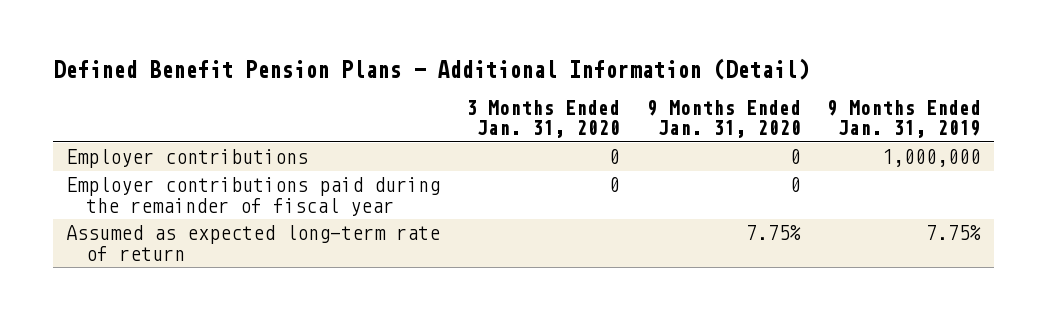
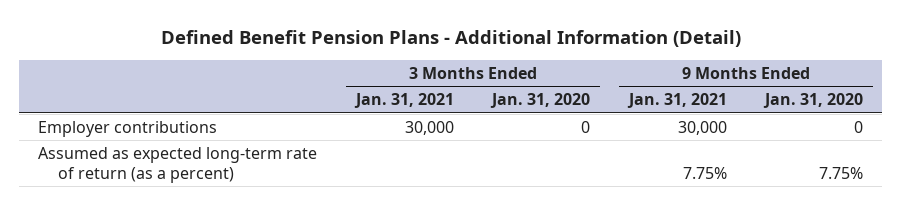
- | 3 Months Ended Jan. 31, 2020 | 9 Months Ended Jan. 31, 2020 | 9 Months Ended Jan. 31, 2019
+ | 3 Months Ended Jan. 31, 2021 | 3 Months Ended Jan. 31, 2020 | 9 Months Ended Jan. 31, 2021 | 9 Months Ended Jan. 31, 2020
- Employer contributions paid during the remainder of fiscal year | 0 | 0 |
- Assumed as expected long-term rate of return | | 7.75% | 7.75%
+ Assumed as expected long-term rate of return (as a percent) | | | 7.75% | 7.75%

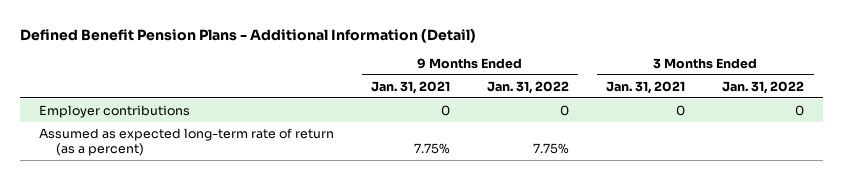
- | 3 Months Ended Jan. 31, 2021 | 3 Months Ended Jan. 31, 2020 | 9 Months Ended Jan. 31, 2021 | 9 Months Ended Jan. 31, 2020
+ | 9 Months Ended Jan. 31, 2021 | 9 Months Ended Jan. 31, 2022 | 3 Months Ended Jan. 31, 2021 | 3 Months Ended Jan. 31, 2022
- Employer contributions | 30,000 | 0 | 30,000 | 0
+ Employer contributions | 0 | 0 | 0 | 0

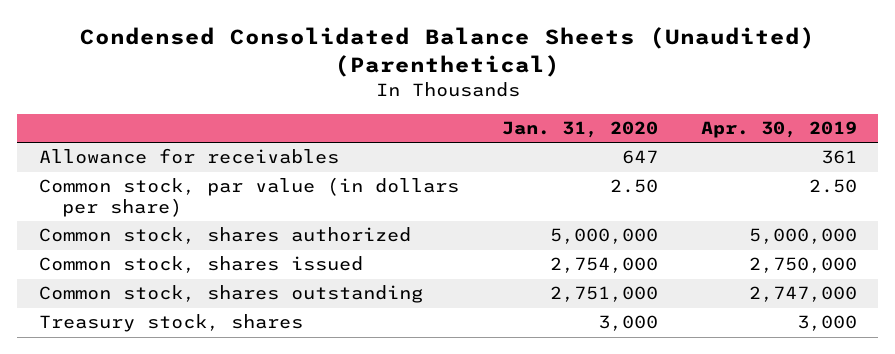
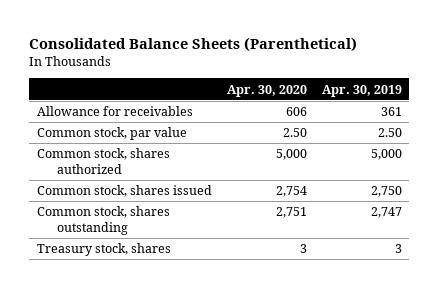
- Condensed Consolidated Balance Sheets (Unaudited) (Parenthetical)
+ Consolidated Balance Sheets (Parenthetical)
- | Jan. 31, 2020 | Apr. 30, 2019
+ | Apr. 30, 2020 | Apr. 30, 2019
- Common stock, par value (in dollars per share) | 2.50 | 2.50
- Common stock, shares authorized | 5,000,000 | 5,000,000
- Common stock, shares issued | 2,754,000 | 2,750,000
- Common stock, shares outstanding | 2,751,000 | 2,747,000
- Treasury stock, shares | 3,000 | 3,000
+ Common stock, par value | 2.50 | 2.50
+ Common stock, shares authorized | 5,000 | 5,000
+ Common stock, shares issued | 2,754 | 2,750
+ Common stock, shares outstanding | 2,751 | 2,747
+ Treasury stock, shares | 3 | 3

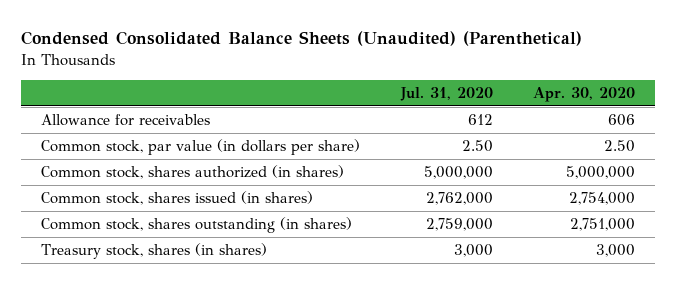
- Consolidated Balance Sheets (Parenthetical)
+ Condensed Consolidated Balance Sheets (Unaudited) (Parenthetical)
- | Apr. 30, 2020 | Apr. 30, 2019
+ | Jul. 31, 2020 | Apr. 30, 2020
- Common stock, par value | 2.50 | 2.50
- Common stock, shares authorized | 5,000 | 5,000
- Common stock, shares issued | 2,754 | 2,750
- Common stock, shares outstanding | 2,751 | 2,747
- Treasury stock, shares | 3 | 3
+ Common stock, par value (in dollars per share) | 2.50 | 2.50
+ Common stock, shares authorized (in shares) | 5,000,000 | 5,000,000
+ Common stock, shares issued (in shares) | 2,762,000 | 2,754,000
+ Common stock, shares outstanding (in shares) | 2,759,000 | 2,751,000
+ Treasury stock, shares (in shares) | 3,000 | 3,000

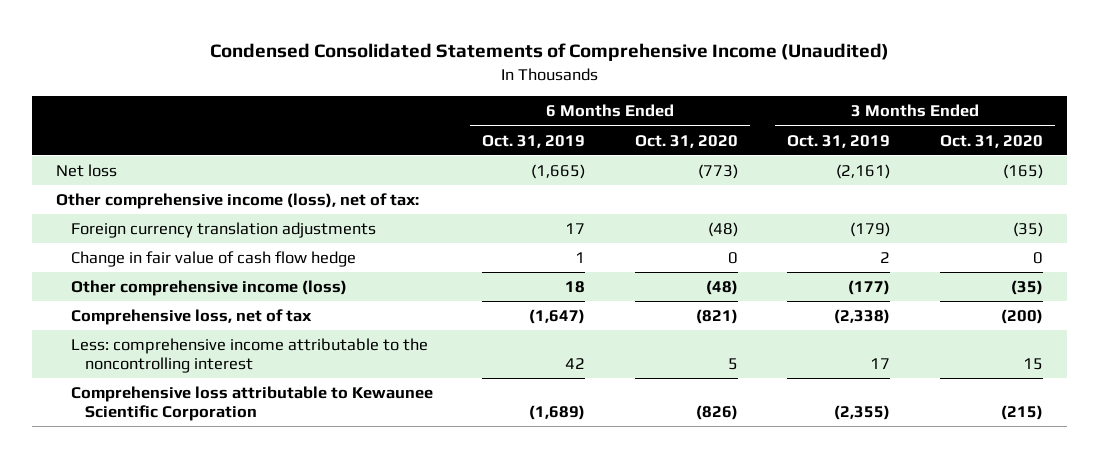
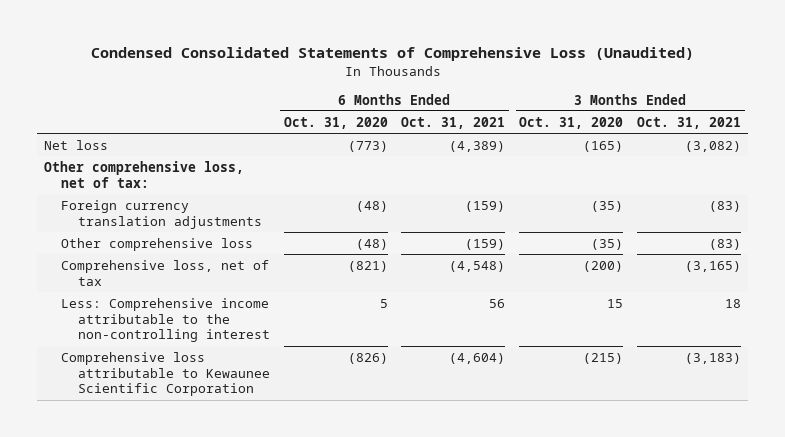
- Condensed Consolidated Statements of Comprehensive Income (Unaudited)
+ Condensed Consolidated Statements of Comprehensive Loss (Unaudited)
- | 6 Months Ended Oct. 31, 2019 | 6 Months Ended Oct. 31, 2020 | 3 Months Ended Oct. 31, 2019 | 3 Months Ended Oct. 31, 2020
+ | 6 Months Ended Oct. 31, 2020 | 6 Months Ended Oct. 31, 2021 | 3 Months Ended Oct. 31, 2020 | 3 Months Ended Oct. 31, 2021
- Other comprehensive income (loss), net of tax:
+ Other comprehensive loss, net of tax:
- Change in fair value of cash flow hedge | 1 | 0 | 2 | 0
- Other comprehensive income (loss) | 18 | (48) | (177) | (35)
+ Other comprehensive loss | (48) | (159) | (35) | (83)
- Less: comprehensive income attributable to the noncontrolling interest | 42 | 5 | 17 | 15
+ Less: Comprehensive income attributable to the non-controlling interest | 5 | 56 | 15 | 18

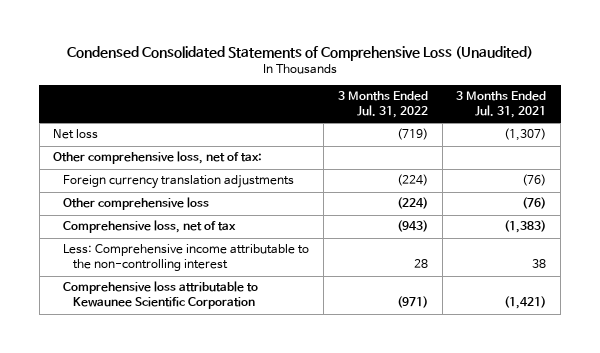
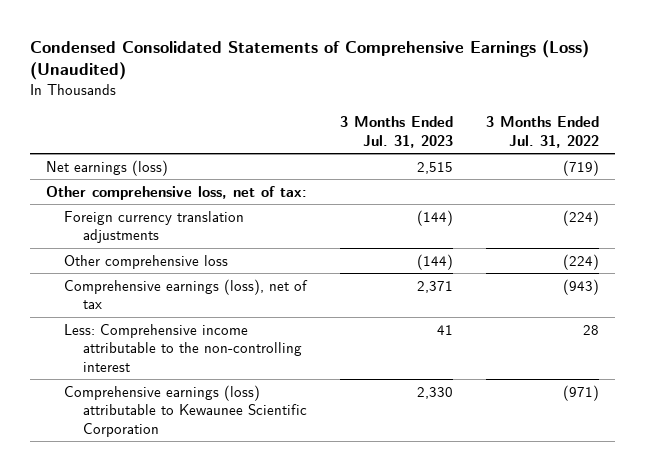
- Condensed Consolidated Statements of Comprehensive Loss (Unaudited)
+ Condensed Consolidated Statements of Comprehensive Earnings (Loss) (Unaudited)
- | 3 Months Ended Jul. 31, 2022 | 3 Months Ended Jul. 31, 2021
+ | 3 Months Ended Jul. 31, 2023 | 3 Months Ended Jul. 31, 2022
- Net loss | (719) | (1,307)
+ Net earnings (loss) | 2,515 | (719)
- Comprehensive loss, net of tax | (943) | (1,383)
+ Comprehensive earnings (loss), net of tax | 2,371 | (943)
- Comprehensive loss attributable to Kewaunee Scientific Corporation | (971) | (1,421)
+ Comprehensive earnings (loss) attributable to Kewaunee Scientific Corporation | 2,330 | (971)

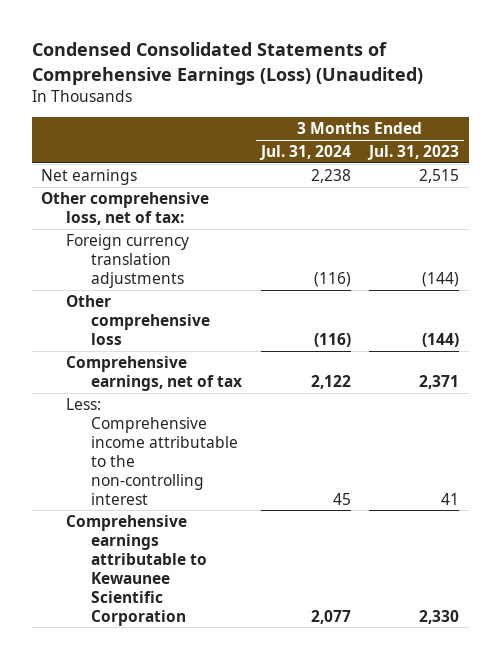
- | 3 Months Ended Jul. 31, 2023 | 3 Months Ended Jul. 31, 2022
+ | 3 Months Ended Jul. 31, 2024 | 3 Months Ended Jul. 31, 2023
- Net earnings (loss) | 2,515 | (719)
+ Net earnings | 2,238 | 2,515
- Comprehensive earnings (loss), net of tax | 2,371 | (943)
+ Comprehensive earnings, net of tax | 2,122 | 2,371
- Comprehensive earnings (loss) attributable to Kewaunee Scientific Corporation | 2,330 | (971)
+ Comprehensive earnings attributable to Kewaunee Scientific Corporation | 2,077 | 2,330

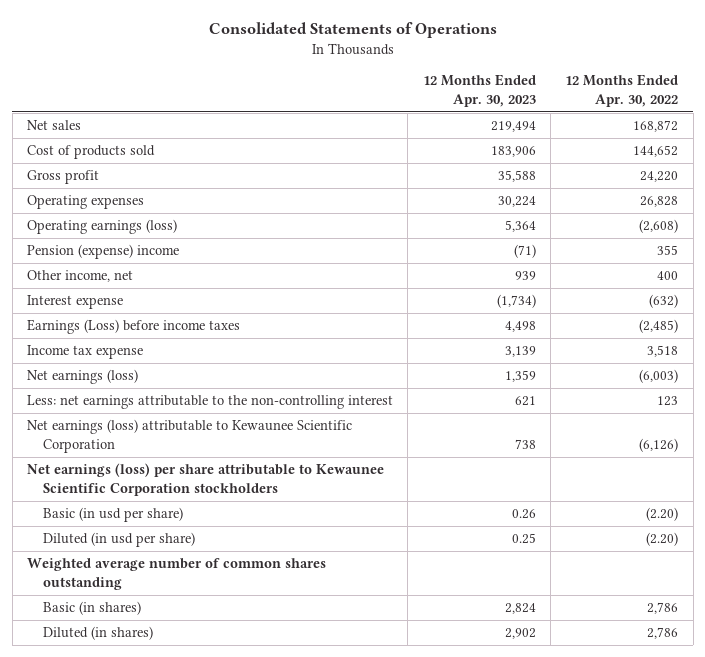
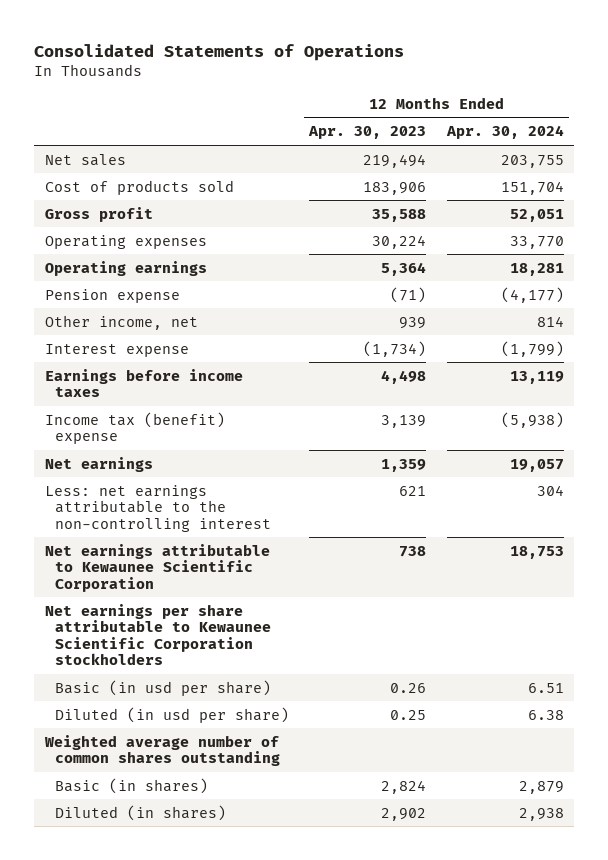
- | 12 Months Ended Apr. 30, 2023 | 12 Months Ended Apr. 30, 2022
+ | 12 Months Ended Apr. 30, 2023 | 12 Months Ended Apr. 30, 2024
- Operating earnings (loss) | 5,364 | (2,608)
- Pension (expense) income | (71) | 355
+ Operating earnings | 5,364 | 18,281
+ Pension expense | (71) | (4,177)
- Earnings (Loss) before income taxes | 4,498 | (2,485)
- Income tax expense | 3,139 | 3,518
- Net earnings (loss) | 1,359 | (6,003)
+ Earnings before income taxes | 4,498 | 13,119
+ Income tax (benefit) expense | 3,139 | (5,938)
+ Net earnings | 1,359 | 19,057
- Net earnings (loss) attributable to Kewaunee Scientific Corporation | 738 | (6,126)
- Net earnings (loss) per share attributable to Kewaunee Scientific Corporation stockholders
+ Net earnings attributable to Kewaunee Scientific Corporation | 738 | 18,753
+ Net earnings per share attributable to Kewaunee Scientific Corporation stockholders

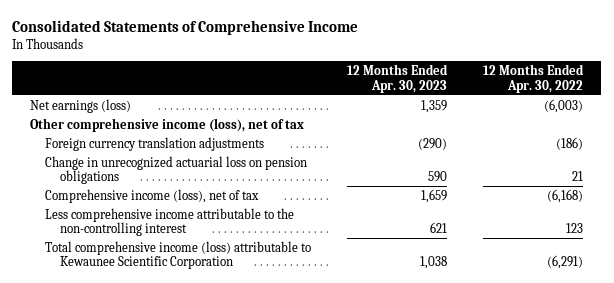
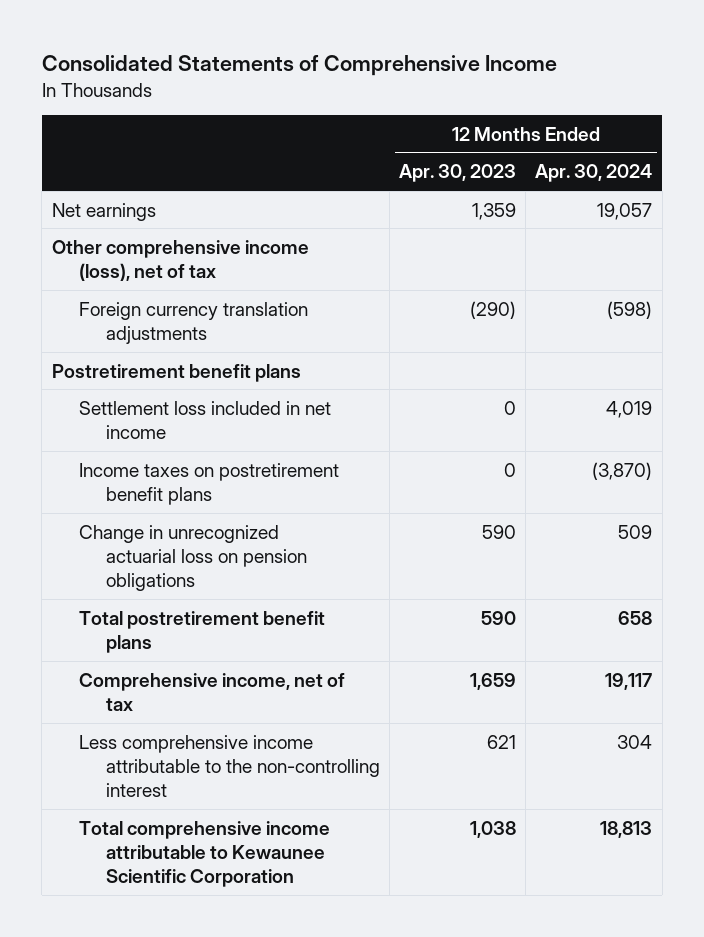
- | 12 Months Ended Apr. 30, 2023 | 12 Months Ended Apr. 30, 2022
+ | 12 Months Ended Apr. 30, 2023 | 12 Months Ended Apr. 30, 2024
- Net earnings (loss) | 1,359 | (6,003)
+ Net earnings | 1,359 | 19,057
+ Postretirement benefit plans
+ Settlement loss included in net income | 0 | 4,019
+ Income taxes on postretirement benefit plans | 0 | (3,870)
- Comprehensive income (loss), net of tax | 1,659 | (6,168)
+ Total postretirement benefit plans | 590 | 658
+ Comprehensive income, net of tax | 1,659 | 19,117
- Total comprehensive income (loss) attributable to Kewaunee Scientific Corporation | 1,038 | (6,291)
+ Total comprehensive income attributable to Kewaunee Scientific Corporation | 1,038 | 18,813

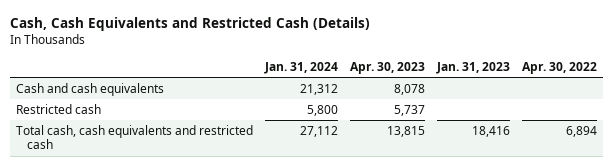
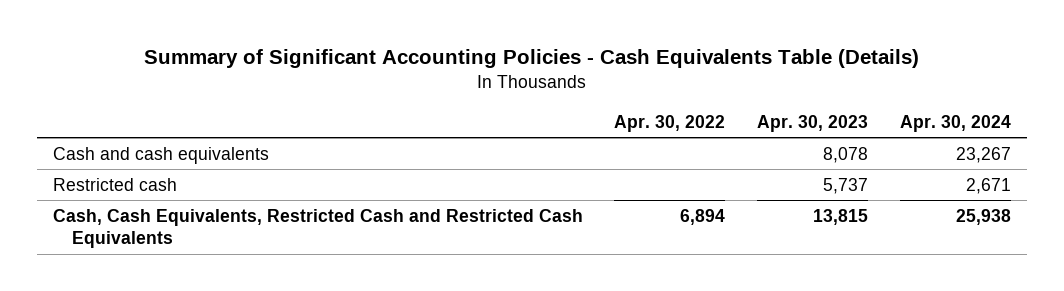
- Cash, Cash Equivalents and Restricted Cash (Details)
+ Summary of Significant Accounting Policies - Cash Equivalents Table (Details)
- | Jan. 31, 2024 | Apr. 30, 2023 | Jan. 31, 2023 | Apr. 30, 2022
+ | Apr. 30, 2022 | Apr. 30, 2023 | Apr. 30, 2024
- Total cash, cash equivalents and restricted cash | 27,112 | 13,815 | 18,416 | 6,894
+ Cash, Cash Equivalents, Restricted Cash and Restricted Cash Equivalents | 6,894 | 13,815 | 25,938

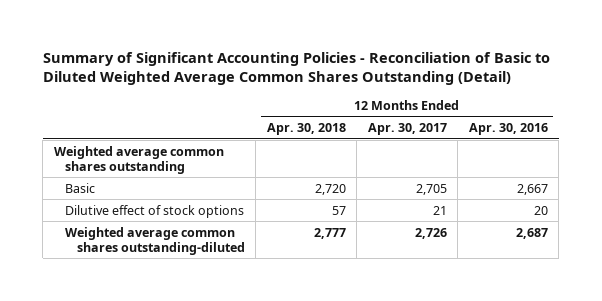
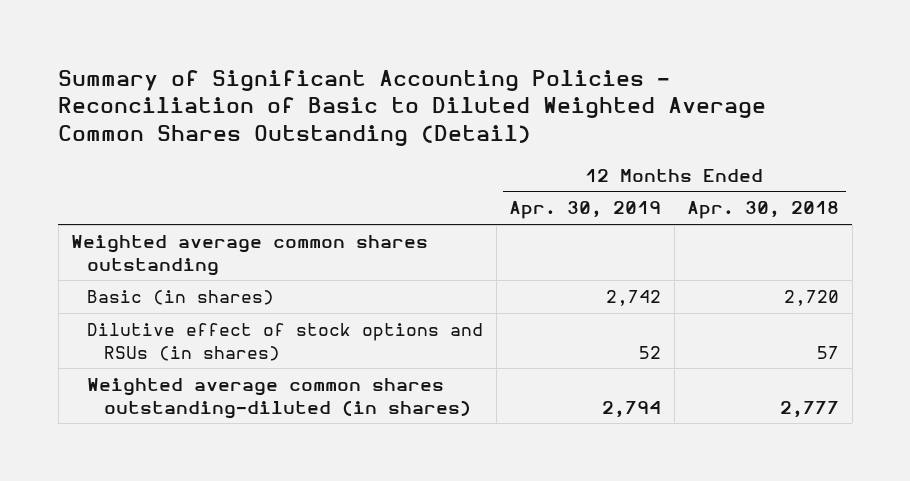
- | 12 Months Ended Apr. 30, 2018 | 12 Months Ended Apr. 30, 2017 | 12 Months Ended Apr. 30, 2016
+ | 12 Months Ended Apr. 30, 2019 | 12 Months Ended Apr. 30, 2018
- Basic | 2,720 | 2,705 | 2,667
- Dilutive effect of stock options | 57 | 21 | 20
- Weighted average common shares outstanding-diluted | 2,777 | 2,726 | 2,687
+ Basic (in shares) | 2,742 | 2,720
+ Dilutive effect of stock options and RSUs (in shares) | 52 | 57
+ Weighted average common shares outstanding-diluted (in shares) | 2,794 | 2,777

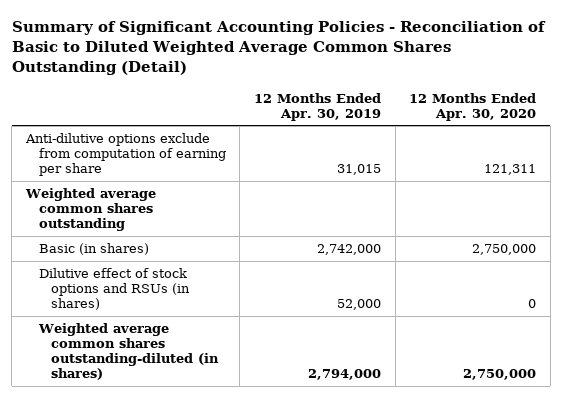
- | 12 Months Ended Apr. 30, 2019 | 12 Months Ended Apr. 30, 2018
+ | 12 Months Ended Apr. 30, 2019 | 12 Months Ended Apr. 30, 2020
+ Anti-dilutive options exclude from computation of earning per share | 31,015 | 121,311
- Basic (in shares) | 2,742 | 2,720
- Dilutive effect of stock options and RSUs (in shares) | 52 | 57
- Weighted average common shares outstanding-diluted (in shares) | 2,794 | 2,777
+ Basic (in shares) | 2,742,000 | 2,750,000
+ Dilutive effect of stock options and RSUs (in shares) | 52,000 | 0
+ Weighted average common shares outstanding-diluted (in shares) | 2,794,000 | 2,750,000

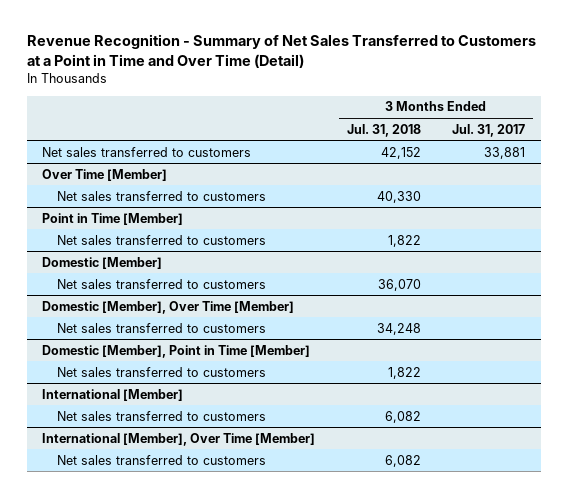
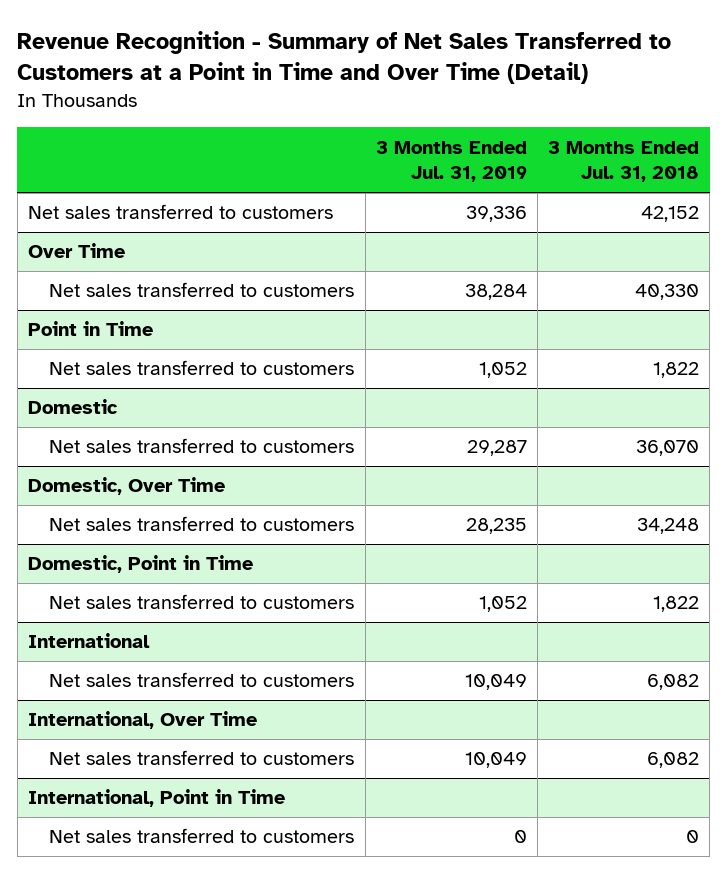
- | 3 Months Ended Jul. 31, 2018 | 3 Months Ended Jul. 31, 2017
+ | 3 Months Ended Jul. 31, 2019 | 3 Months Ended Jul. 31, 2018
- Over Time [Member]
+ Over Time
- Point in Time [Member]
+ Point in Time
- Domestic [Member]
+ Domestic
- Domestic [Member], Over Time [Member]
+ Domestic, Over Time
- Domestic [Member], Point in Time [Member]
+ Domestic, Point in Time
- International [Member]
+ International
- International [Member], Over Time [Member]
+ International, Over Time
+ International, Point in Time
+ Net sales transferred to customers | 0 | 0

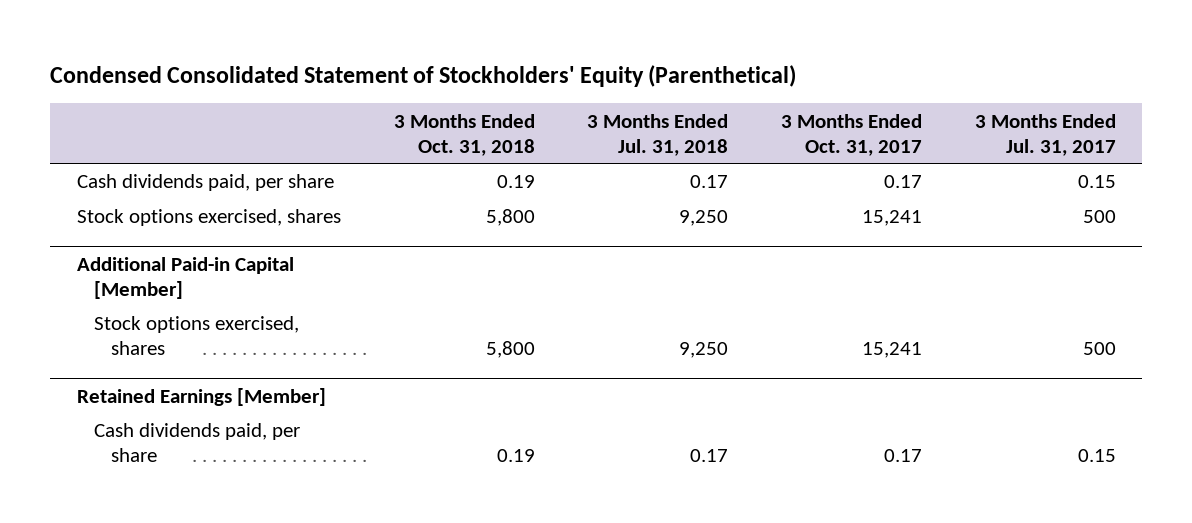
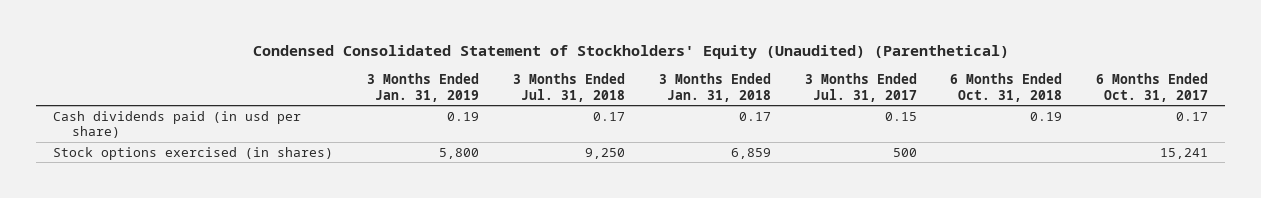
- Condensed Consolidated Statement of Stockholders' Equity (Parenthetical)
+ Condensed Consolidated Statement of Stockholders' Equity (Unaudited) (Parenthetical)
- | 3 Months Ended Oct. 31, 2018 | 3 Months Ended Jul. 31, 2018 | 3 Months Ended Oct. 31, 2017 | 3 Months Ended Jul. 31, 2017
+ | 3 Months Ended Jan. 31, 2019 | 3 Months Ended Jul. 31, 2018 | 3 Months Ended Jan. 31, 2018 | 3 Months Ended Jul. 31, 2017 | 6 Months Ended Oct. 31, 2018 | 6 Months Ended Oct. 31, 2017
- Cash dividends paid, per share | 0.19 | 0.17 | 0.17 | 0.15
- Stock options exercised, shares | 5,800 | 9,250 | 15,241 | 500
- Additional Paid-in Capital [Member]
- Stock options exercised, shares | 5,800 | 9,250 | 15,241 | 500
- Retained Earnings [Member]
- Cash dividends paid, per share | 0.19 | 0.17 | 0.17 | 0.15
+ Cash dividends paid (in usd per share) | 0.19 | 0.17 | 0.17 | 0.15 | 0.19 | 0.17
+ Stock options exercised (in shares) | 5,800 | 9,250 | 6,859 | 500 | | 15,241

